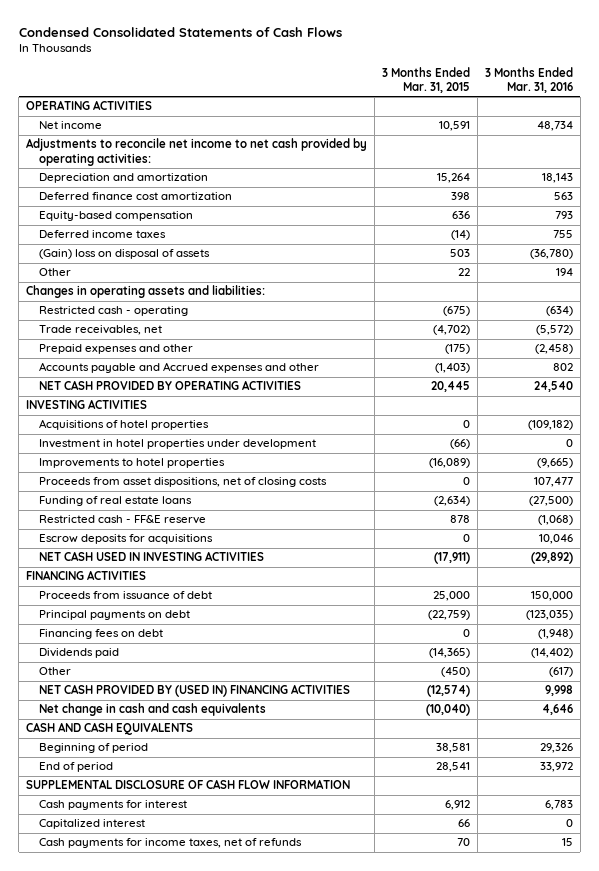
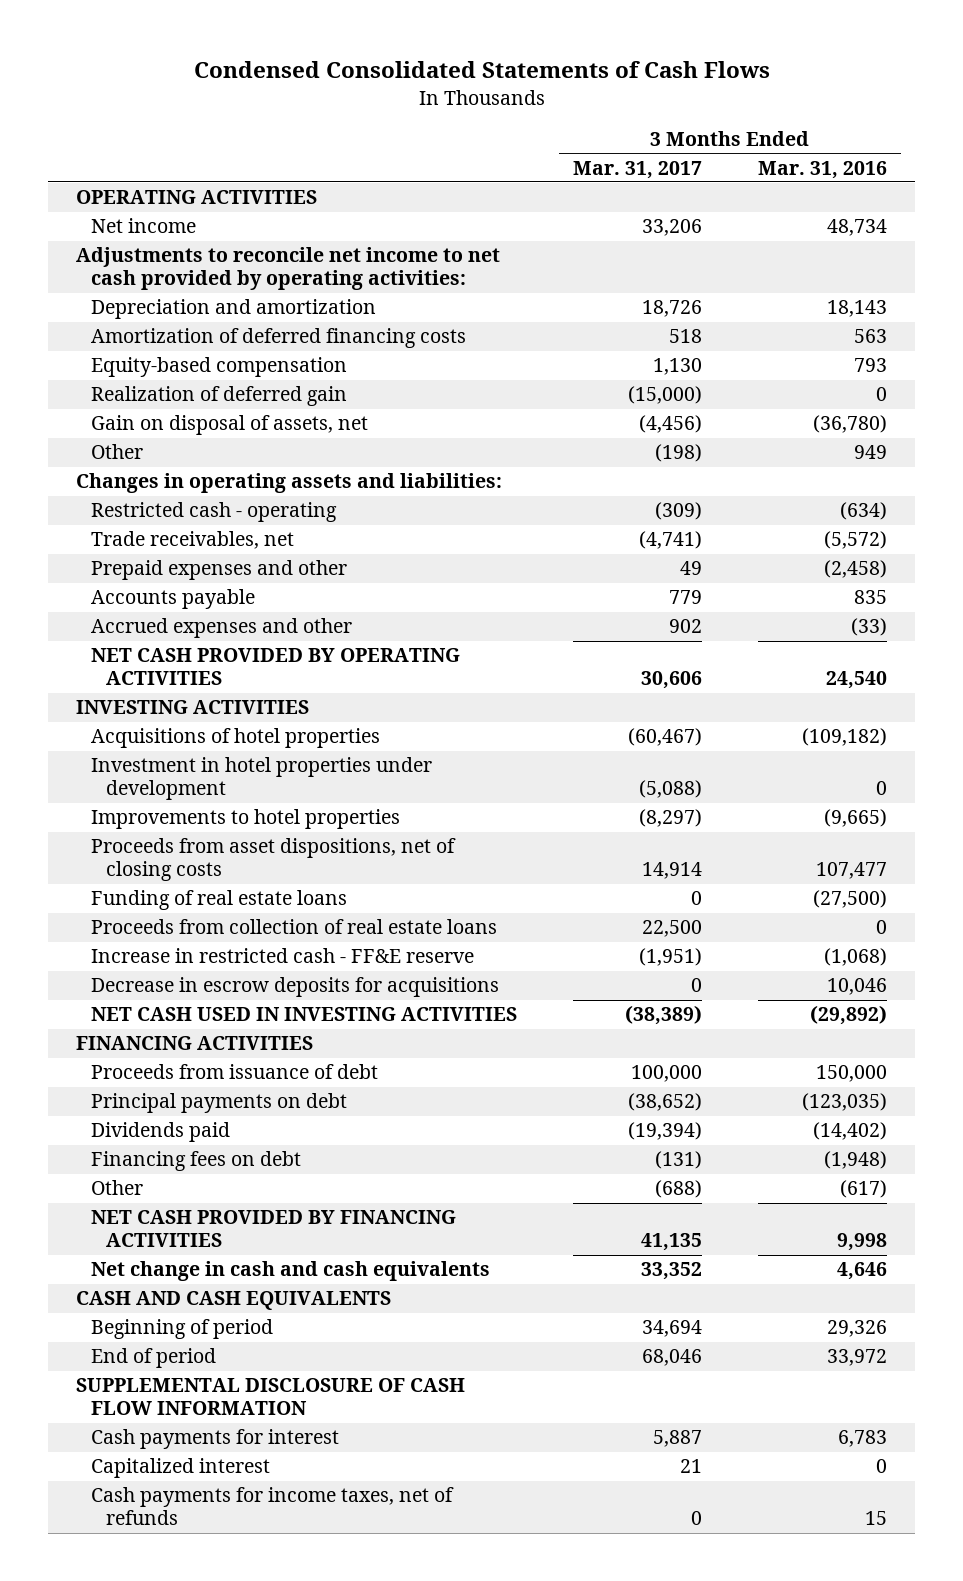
- | 3 Months Ended Mar. 31, 2015 | 3 Months Ended Mar. 31, 2016
+ | 3 Months Ended Mar. 31, 2017 | 3 Months Ended Mar. 31, 2016
- Deferred finance cost amortization | 398 | 563
+ Amortization of deferred financing costs | 518 | 563
- Deferred income taxes | (14) | 755
- (Gain) loss on disposal of assets | 503 | (36,780)
- Other | 22 | 194
+ Realization of deferred gain | (15,000) | 0
+ Gain on disposal of assets, net | (4,456) | (36,780)
+ Other | (198) | 949
- Accounts payable and Accrued expenses and other | (1,403) | 802
+ Accounts payable | 779 | 835
+ Accrued expenses and other | 902 | (33)
- Restricted cash - FF&E reserve | 878 | (1,068)
- Escrow deposits for acquisitions | 0 | 10,046
+ Proceeds from collection of real estate loans | 22,500 | 0
+ Increase in restricted cash - FF&E reserve | (1,951) | (1,068)
+ Decrease in escrow deposits for acquisitions | 0 | 10,046
moved down: Financing fees on debt | (131) | (1,948)
- NET CASH PROVIDED BY (USED IN) FINANCING ACTIVITIES | (12,574) | 9,998
+ NET CASH PROVIDED BY FINANCING ACTIVITIES | 41,135 | 9,998

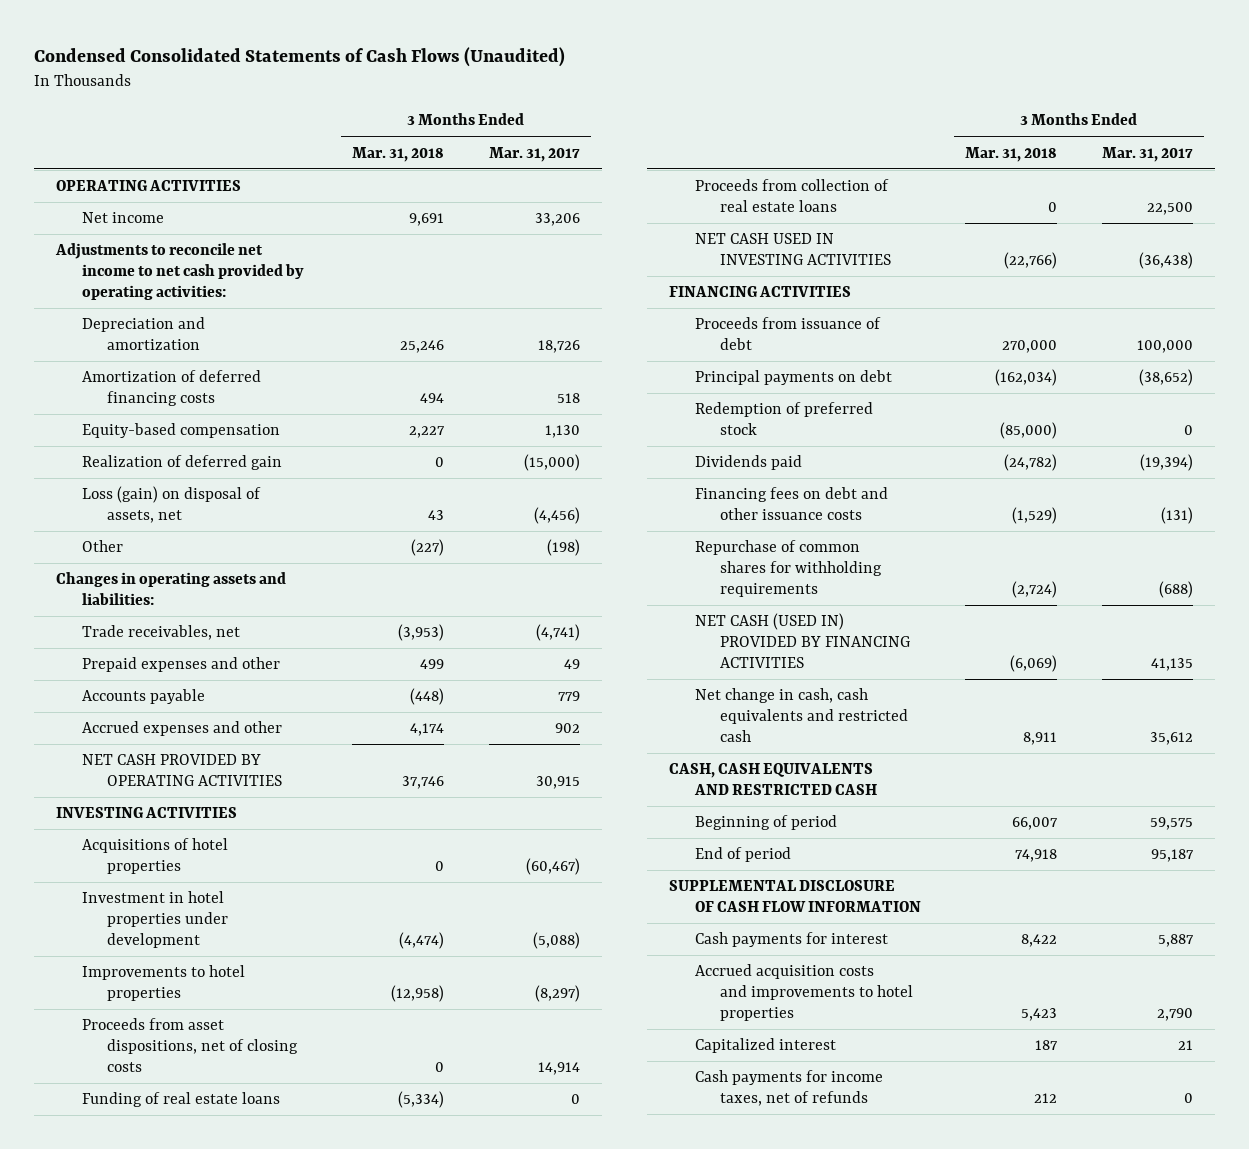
- Condensed Consolidated Statements of Cash Flows
+ Condensed Consolidated Statements of Cash Flows (Unaudited)
- | 3 Months Ended Mar. 31, 2017 | 3 Months Ended Mar. 31, 2016
+ | 3 Months Ended Mar. 31, 2018 | 3 Months Ended Mar. 31, 2017
- Gain on disposal of assets, net | (4,456) | (36,780)
+ Loss (gain) on disposal of assets, net | 43 | (4,456)
- Restricted cash - operating | (309) | (634)
- NET CASH PROVIDED BY OPERATING ACTIVITIES | 30,606 | 24,540
+ NET CASH PROVIDED BY OPERATING ACTIVITIES | 37,746 | 30,915
- Increase in restricted cash - FF&E reserve | (1,951) | (1,068)
- Decrease in escrow deposits for acquisitions | 0 | 10,046
- NET CASH USED IN INVESTING ACTIVITIES | (38,389) | (29,892)
+ NET CASH USED IN INVESTING ACTIVITIES | (22,766) | (36,438)
+ Redemption of preferred stock | (85,000) | 0
- Financing fees on debt | (131) | (1,948)
- Other | (688) | (617)
- NET CASH PROVIDED BY FINANCING ACTIVITIES | 41,135 | 9,998
- Net change in cash and cash equivalents | 33,352 | 4,646
- CASH AND CASH EQUIVALENTS
- Beginning of period | 34,694 | 29,326
- End of period | 68,046 | 33,972
+ Financing fees on debt and other issuance costs | (1,529) | (131)
+ Repurchase of common shares for withholding requirements | (2,724) | (688)
+ NET CASH (USED IN) PROVIDED BY FINANCING ACTIVITIES | (6,069) | 41,135
+ Net change in cash, cash equivalents and restricted cash | 8,911 | 35,612
+ CASH, CASH EQUIVALENTS AND RESTRICTED CASH
+ Beginning of period | 66,007 | 59,575
+ End of period | 74,918 | 95,187
+ Accrued acquisition costs and improvements to hotel properties | 5,423 | 2,790

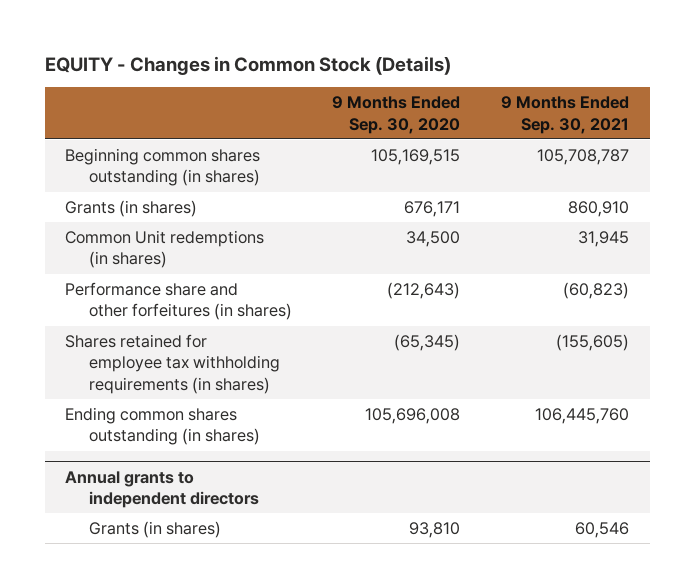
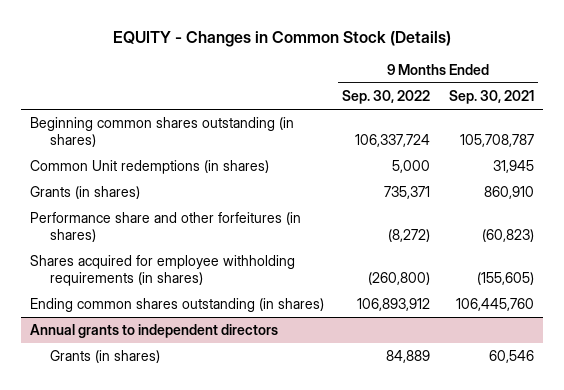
- | 9 Months Ended Sep. 30, 2020 | 9 Months Ended Sep. 30, 2021
+ | 9 Months Ended Sep. 30, 2022 | 9 Months Ended Sep. 30, 2021
moved down: Grants (in shares) | 735,371 | 860,910
- Shares retained for employee tax withholding requirements (in shares) | (65,345) | (155,605)
+ Shares acquired for employee withholding requirements (in shares) | (260,800) | (155,605)

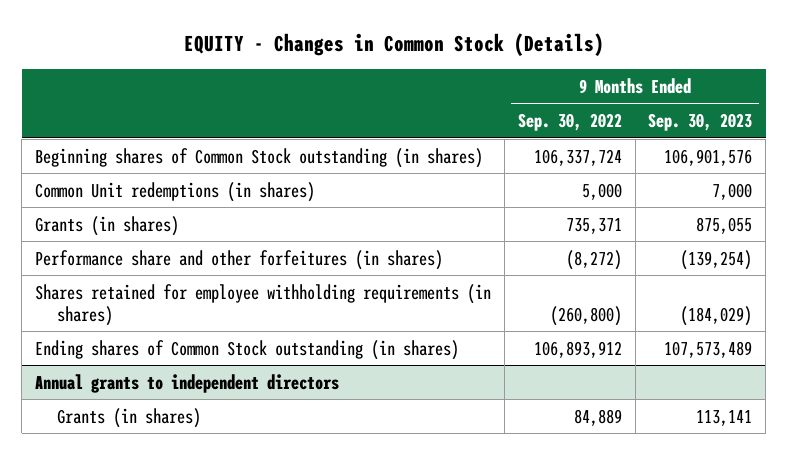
- | 9 Months Ended Sep. 30, 2022 | 9 Months Ended Sep. 30, 2021
+ | 9 Months Ended Sep. 30, 2022 | 9 Months Ended Sep. 30, 2023
- Beginning common shares outstanding (in shares) | 106,337,724 | 105,708,787
+ Beginning shares of Common Stock outstanding (in shares) | 106,337,724 | 106,901,576
- Shares acquired for employee withholding requirements (in shares) | (260,800) | (155,605)
- Ending common shares outstanding (in shares) | 106,893,912 | 106,445,760
+ Shares retained for employee withholding requirements (in shares) | (260,800) | (184,029)
+ Ending shares of Common Stock outstanding (in shares) | 106,893,912 | 107,573,489

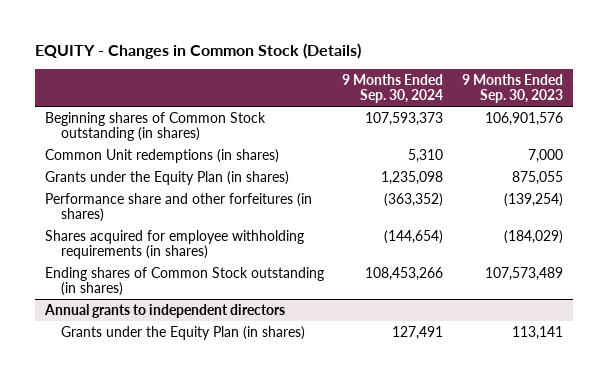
- | 9 Months Ended Sep. 30, 2022 | 9 Months Ended Sep. 30, 2023
+ | 9 Months Ended Sep. 30, 2024 | 9 Months Ended Sep. 30, 2023
- Grants (in shares) | 735,371 | 875,055
+ Grants under the Equity Plan (in shares) | 1,235,098 | 875,055
- Shares retained for employee withholding requirements (in shares) | (260,800) | (184,029)
+ Shares acquired for employee withholding requirements (in shares) | (144,654) | (184,029)
@ Annual grants to independent directors
- Grants (in shares) | 84,889 | 113,141
+ Grants under the Equity Plan (in shares) | 127,491 | 113,141

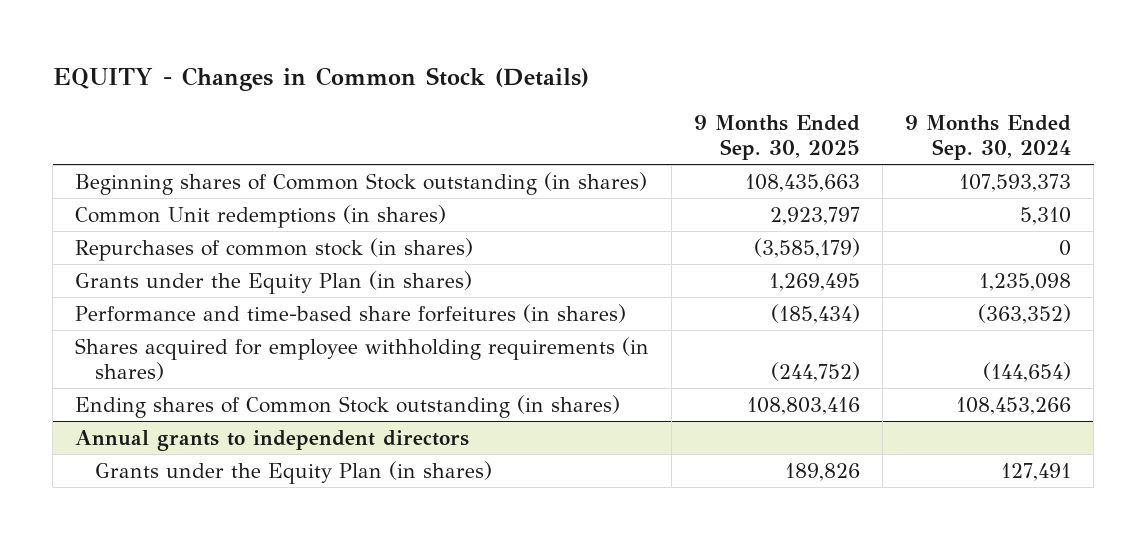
- | 9 Months Ended Sep. 30, 2024 | 9 Months Ended Sep. 30, 2023
+ | 9 Months Ended Sep. 30, 2025 | 9 Months Ended Sep. 30, 2024
+ Repurchases of common stock (in shares) | (3,585,179) | 0
- Performance share and other forfeitures (in shares) | (363,352) | (139,254)
+ Performance and time-based share forfeitures (in shares) | (185,434) | (363,352)

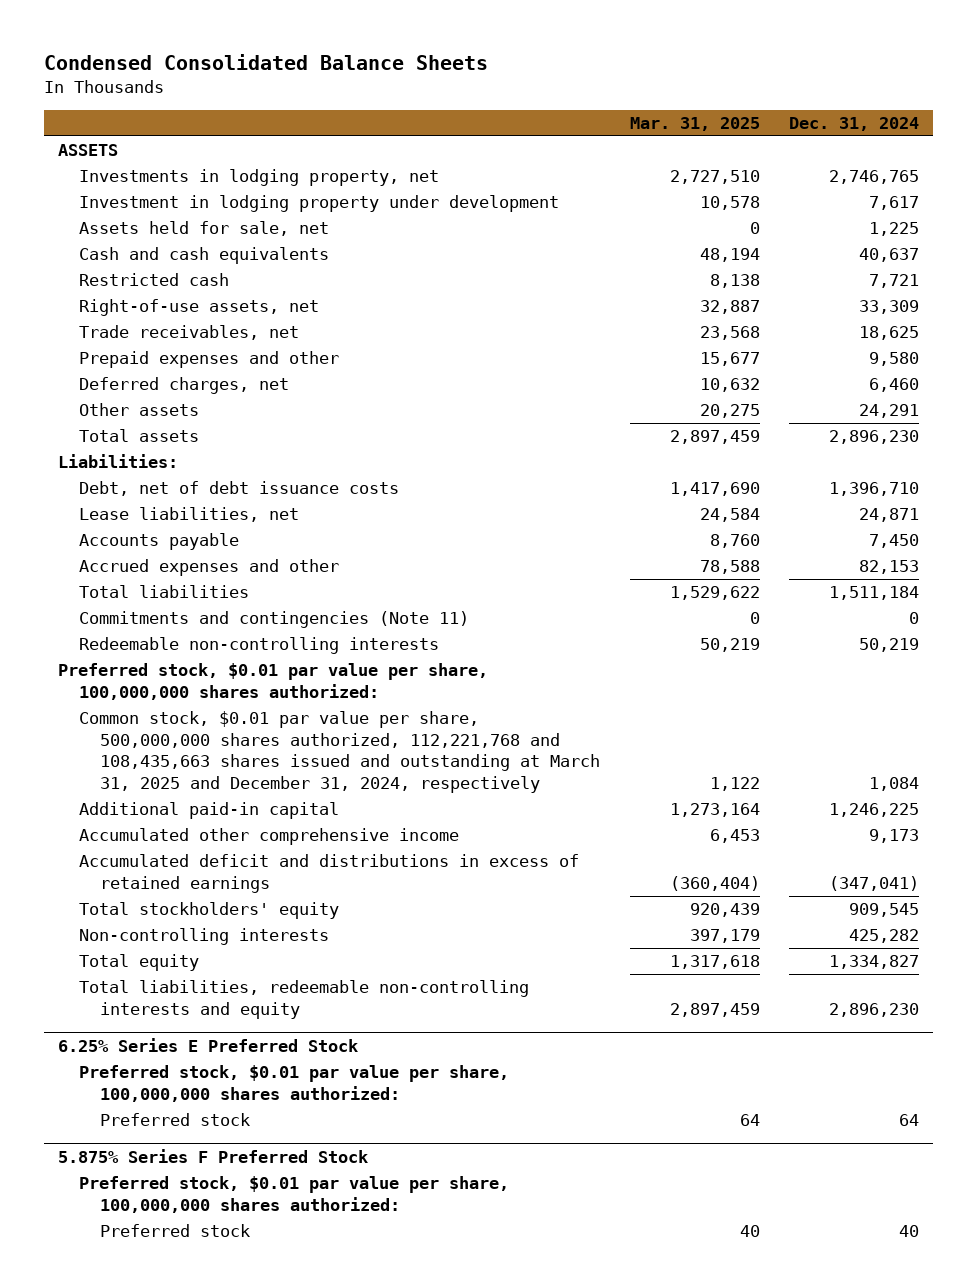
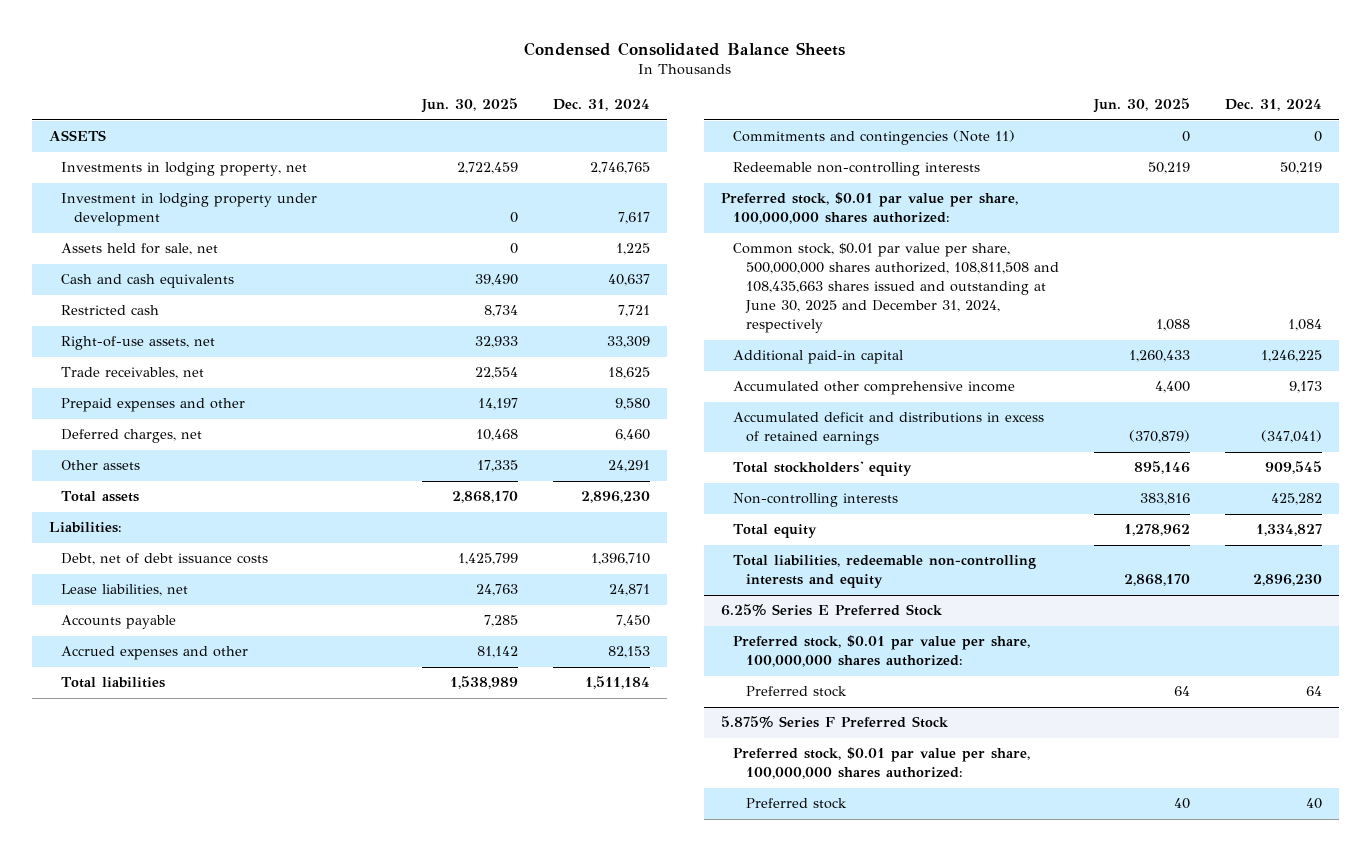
- | Mar. 31, 2025 | Dec. 31, 2024
+ | Jun. 30, 2025 | Dec. 31, 2024
- Common stock, $0.01 par value per share, 500,000,000 shares authorized, 112,221,768 and 108,435,663 shares issued and outstanding at March 31, 2025 and December 31, 2024, respectively | 1,122 | 1,084
+ Common stock, $0.01 par value per share, 500,000,000 shares authorized, 108,811,508 and 108,435,663 shares issued and outstanding at June 30, 2025 and December 31, 2024, respectively | 1,088 | 1,084

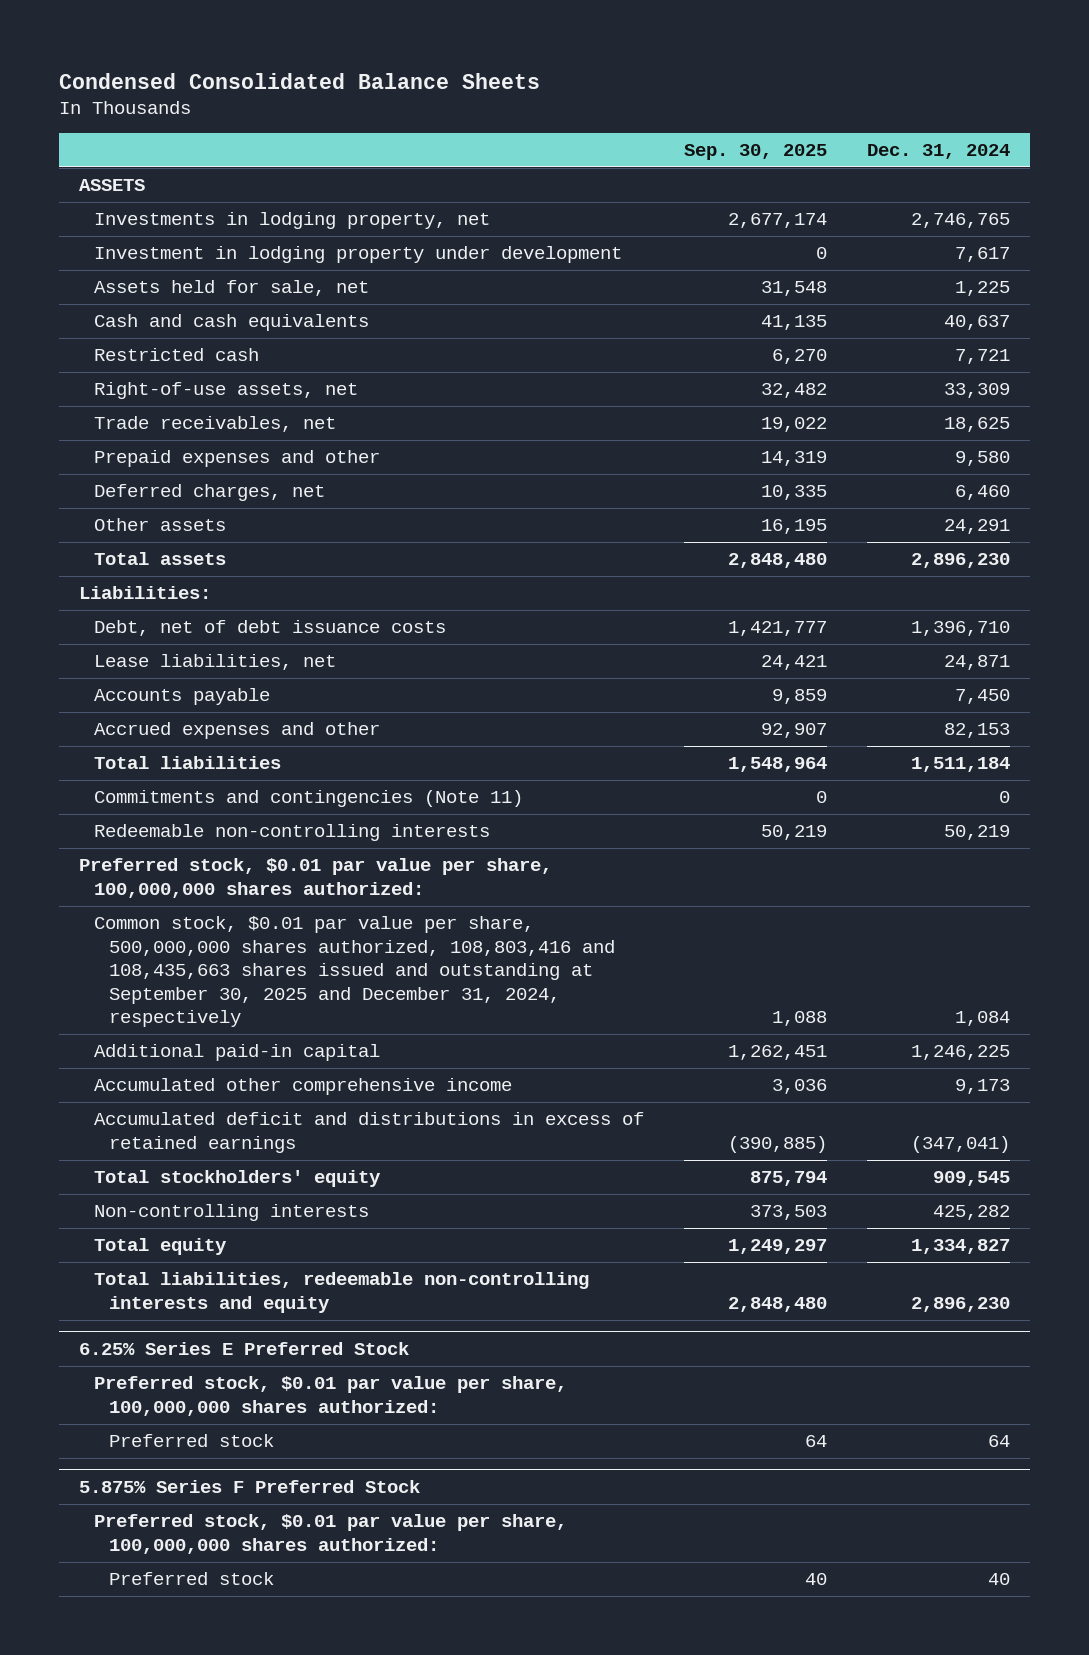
- | Jun. 30, 2025 | Dec. 31, 2024
+ | Sep. 30, 2025 | Dec. 31, 2024
- Common stock, $0.01 par value per share, 500,000,000 shares authorized, 108,811,508 and 108,435,663 shares issued and outstanding at June 30, 2025 and December 31, 2024, respectively | 1,088 | 1,084
+ Common stock, $0.01 par value per share, 500,000,000 shares authorized, 108,803,416 and 108,435,663 shares issued and outstanding at September 30, 2025 and December 31, 2024, respectively | 1,088 | 1,084

